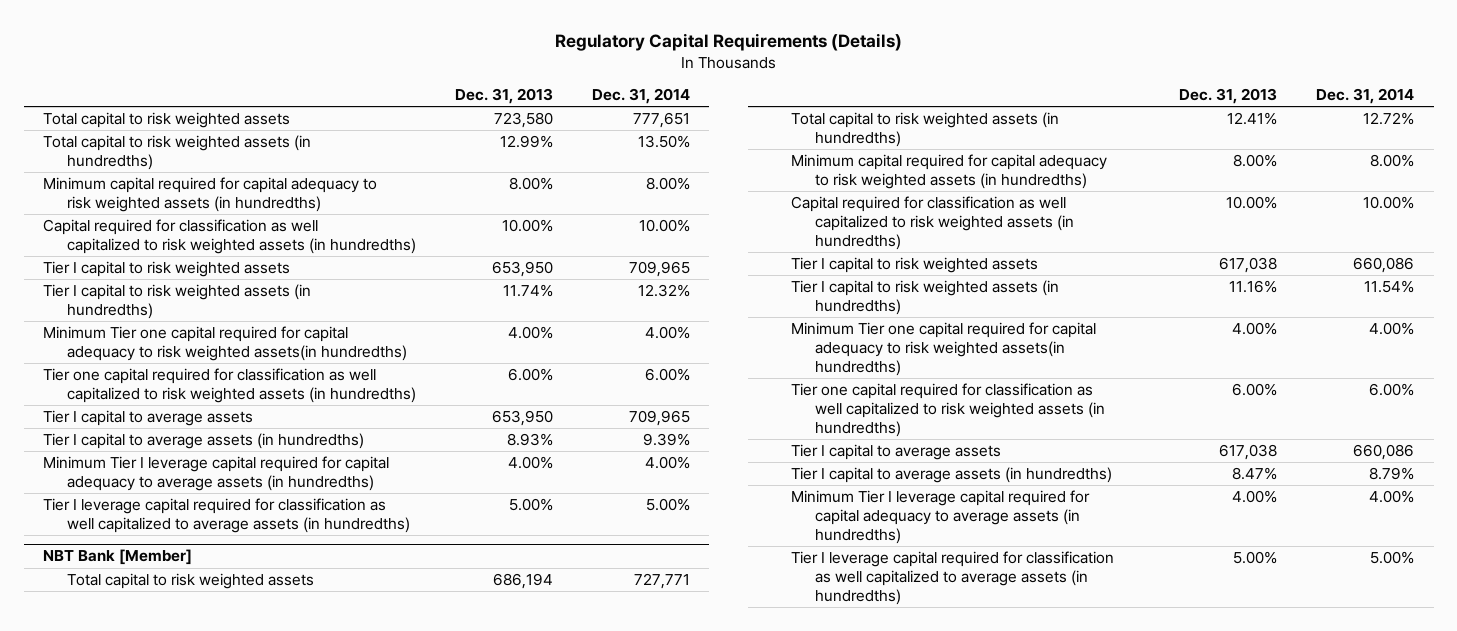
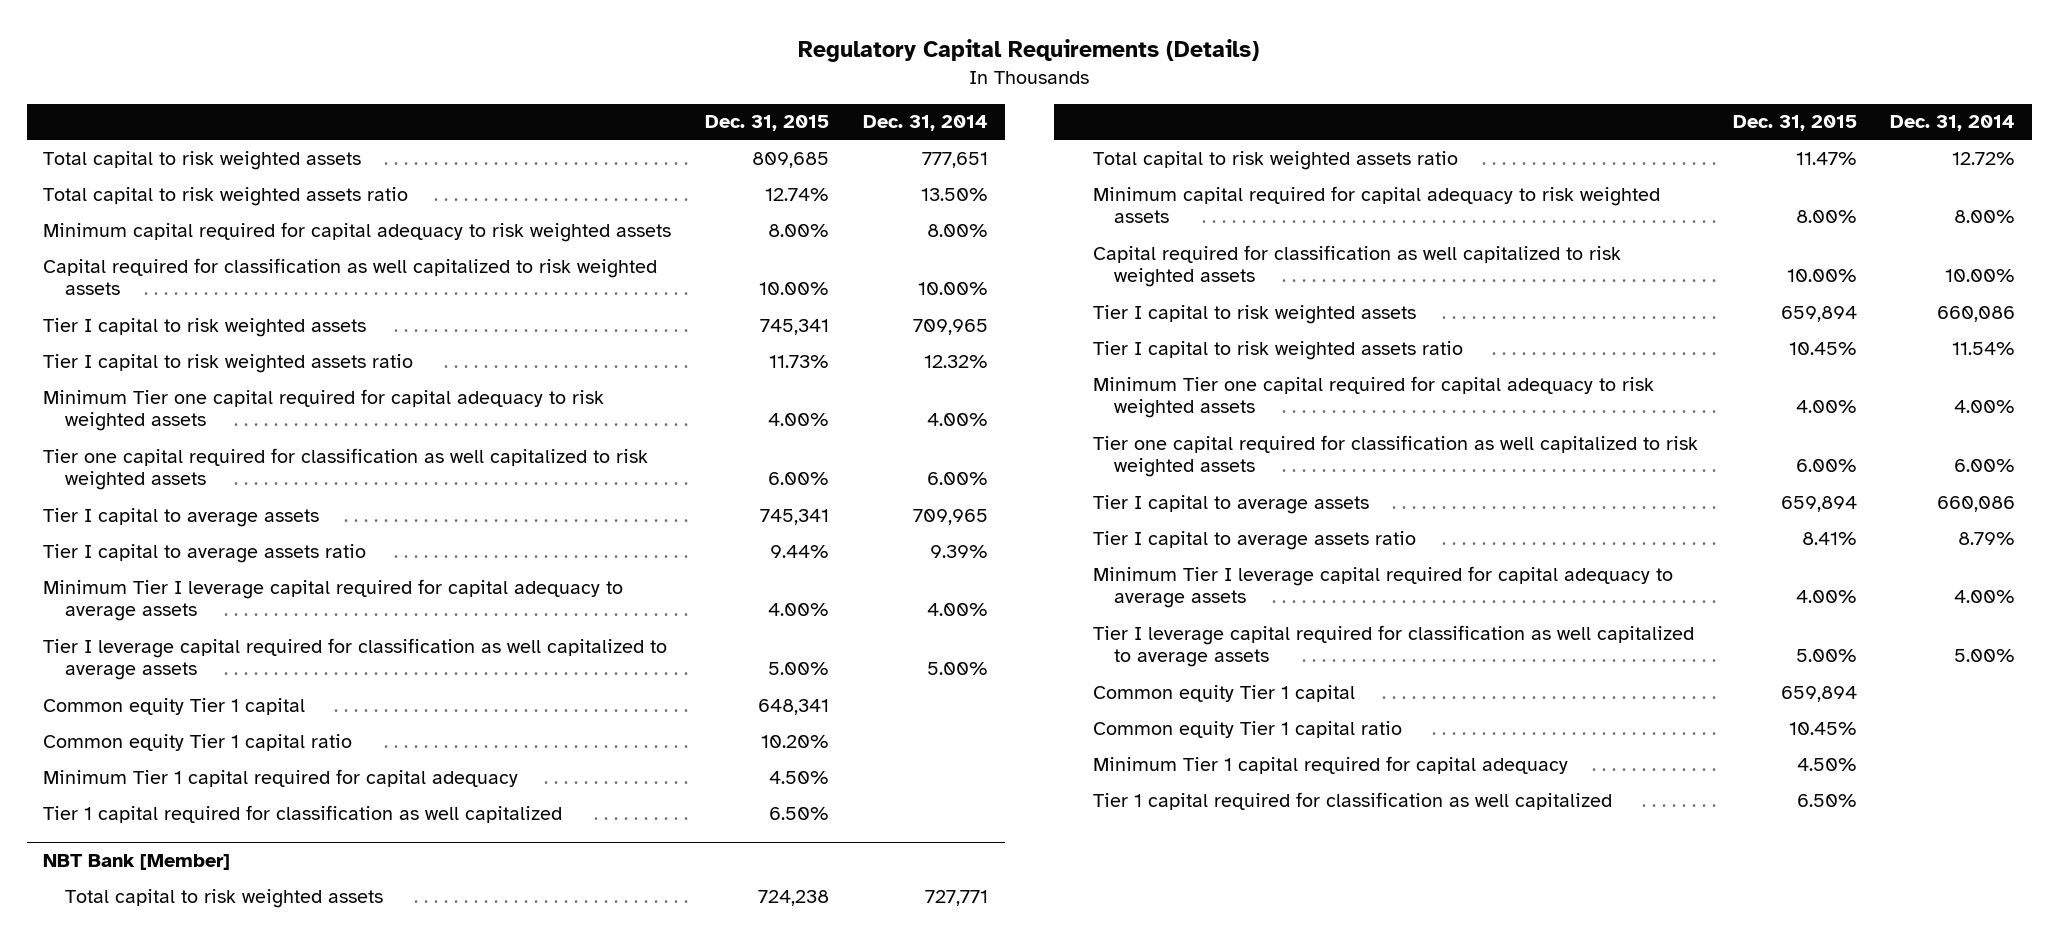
- | Dec. 31, 2013 | Dec. 31, 2014
+ | Dec. 31, 2015 | Dec. 31, 2014
- Total capital to risk weighted assets (in hundredths) | 12.99% | 13.50%
- Minimum capital required for capital adequacy to risk weighted assets (in hundredths) | 8.00% | 8.00%
- Capital required for classification as well capitalized to risk weighted assets (in hundredths) | 10.00% | 10.00%
+ Total capital to risk weighted assets ratio | 12.74% | 13.50%
+ Minimum capital required for capital adequacy to risk weighted assets | 8.00% | 8.00%
+ Capital required for classification as well capitalized to risk weighted assets | 10.00% | 10.00%
- Tier I capital to risk weighted assets (in hundredths) | 11.74% | 12.32%
- Minimum Tier one capital required for capital adequacy to risk weighted assets(in hundredths) | 4.00% | 4.00%
- Tier one capital required for classification as well capitalized to risk weighted assets (in hundredths) | 6.00% | 6.00%
+ Tier I capital to risk weighted assets ratio | 11.73% | 12.32%
+ Minimum Tier one capital required for capital adequacy to risk weighted assets | 4.00% | 4.00%
+ Tier one capital required for classification as well capitalized to risk weighted assets | 6.00% | 6.00%
- Tier I capital to average assets (in hundredths) | 8.93% | 9.39%
- Minimum Tier I leverage capital required for capital adequacy to average assets (in hundredths) | 4.00% | 4.00%
- Tier I leverage capital required for classification as well capitalized to average assets (in hundredths) | 5.00% | 5.00%
+ Tier I capital to average assets ratio | 9.44% | 9.39%
+ Minimum Tier I leverage capital required for capital adequacy to average assets | 4.00% | 4.00%
+ Tier I leverage capital required for classification as well capitalized to average assets | 5.00% | 5.00%
+ Common equity Tier 1 capital | 648,341 |
+ Common equity Tier 1 capital ratio | 10.20% |
+ Minimum Tier 1 capital required for capital adequacy | 4.50% |
+ Tier 1 capital required for classification as well capitalized | 6.50% |
@ NBT Bank [Member]
- Total capital to risk weighted assets (in hundredths) | 12.41% | 12.72%
- Minimum capital required for capital adequacy to risk weighted assets (in hundredths) | 8.00% | 8.00%
- Capital required for classification as well capitalized to risk weighted assets (in hundredths) | 10.00% | 10.00%
+ Total capital to risk weighted assets ratio | 11.47% | 12.72%
+ Minimum capital required for capital adequacy to risk weighted assets | 8.00% | 8.00%
+ Capital required for classification as well capitalized to risk weighted assets | 10.00% | 10.00%
- Tier I capital to risk weighted assets (in hundredths) | 11.16% | 11.54%
- Minimum Tier one capital required for capital adequacy to risk weighted assets(in hundredths) | 4.00% | 4.00%
- Tier one capital required for classification as well capitalized to risk weighted assets (in hundredths) | 6.00% | 6.00%
+ Tier I capital to risk weighted assets ratio | 10.45% | 11.54%
+ Minimum Tier one capital required for capital adequacy to risk weighted assets | 4.00% | 4.00%
+ Tier one capital required for classification as well capitalized to risk weighted assets | 6.00% | 6.00%
- Tier I capital to average assets (in hundredths) | 8.47% | 8.79%
- Minimum Tier I leverage capital required for capital adequacy to average assets (in hundredths) | 4.00% | 4.00%
- Tier I leverage capital required for classification as well capitalized to average assets (in hundredths) | 5.00% | 5.00%
+ Tier I capital to average assets ratio | 8.41% | 8.79%
+ Minimum Tier I leverage capital required for capital adequacy to average assets | 4.00% | 4.00%
+ Tier I leverage capital required for classification as well capitalized to average assets | 5.00% | 5.00%
+ Common equity Tier 1 capital | 659,894 |
+ Common equity Tier 1 capital ratio | 10.45% |
+ Minimum Tier 1 capital required for capital adequacy | 4.50% |
+ Tier 1 capital required for classification as well capitalized | 6.50% |

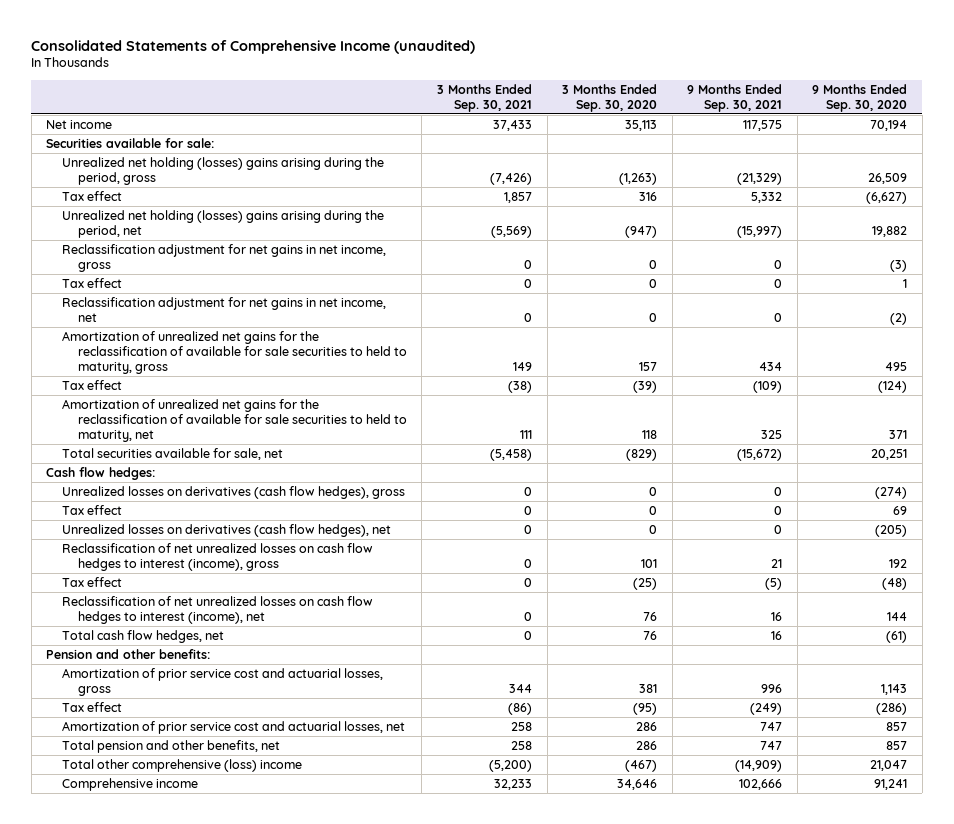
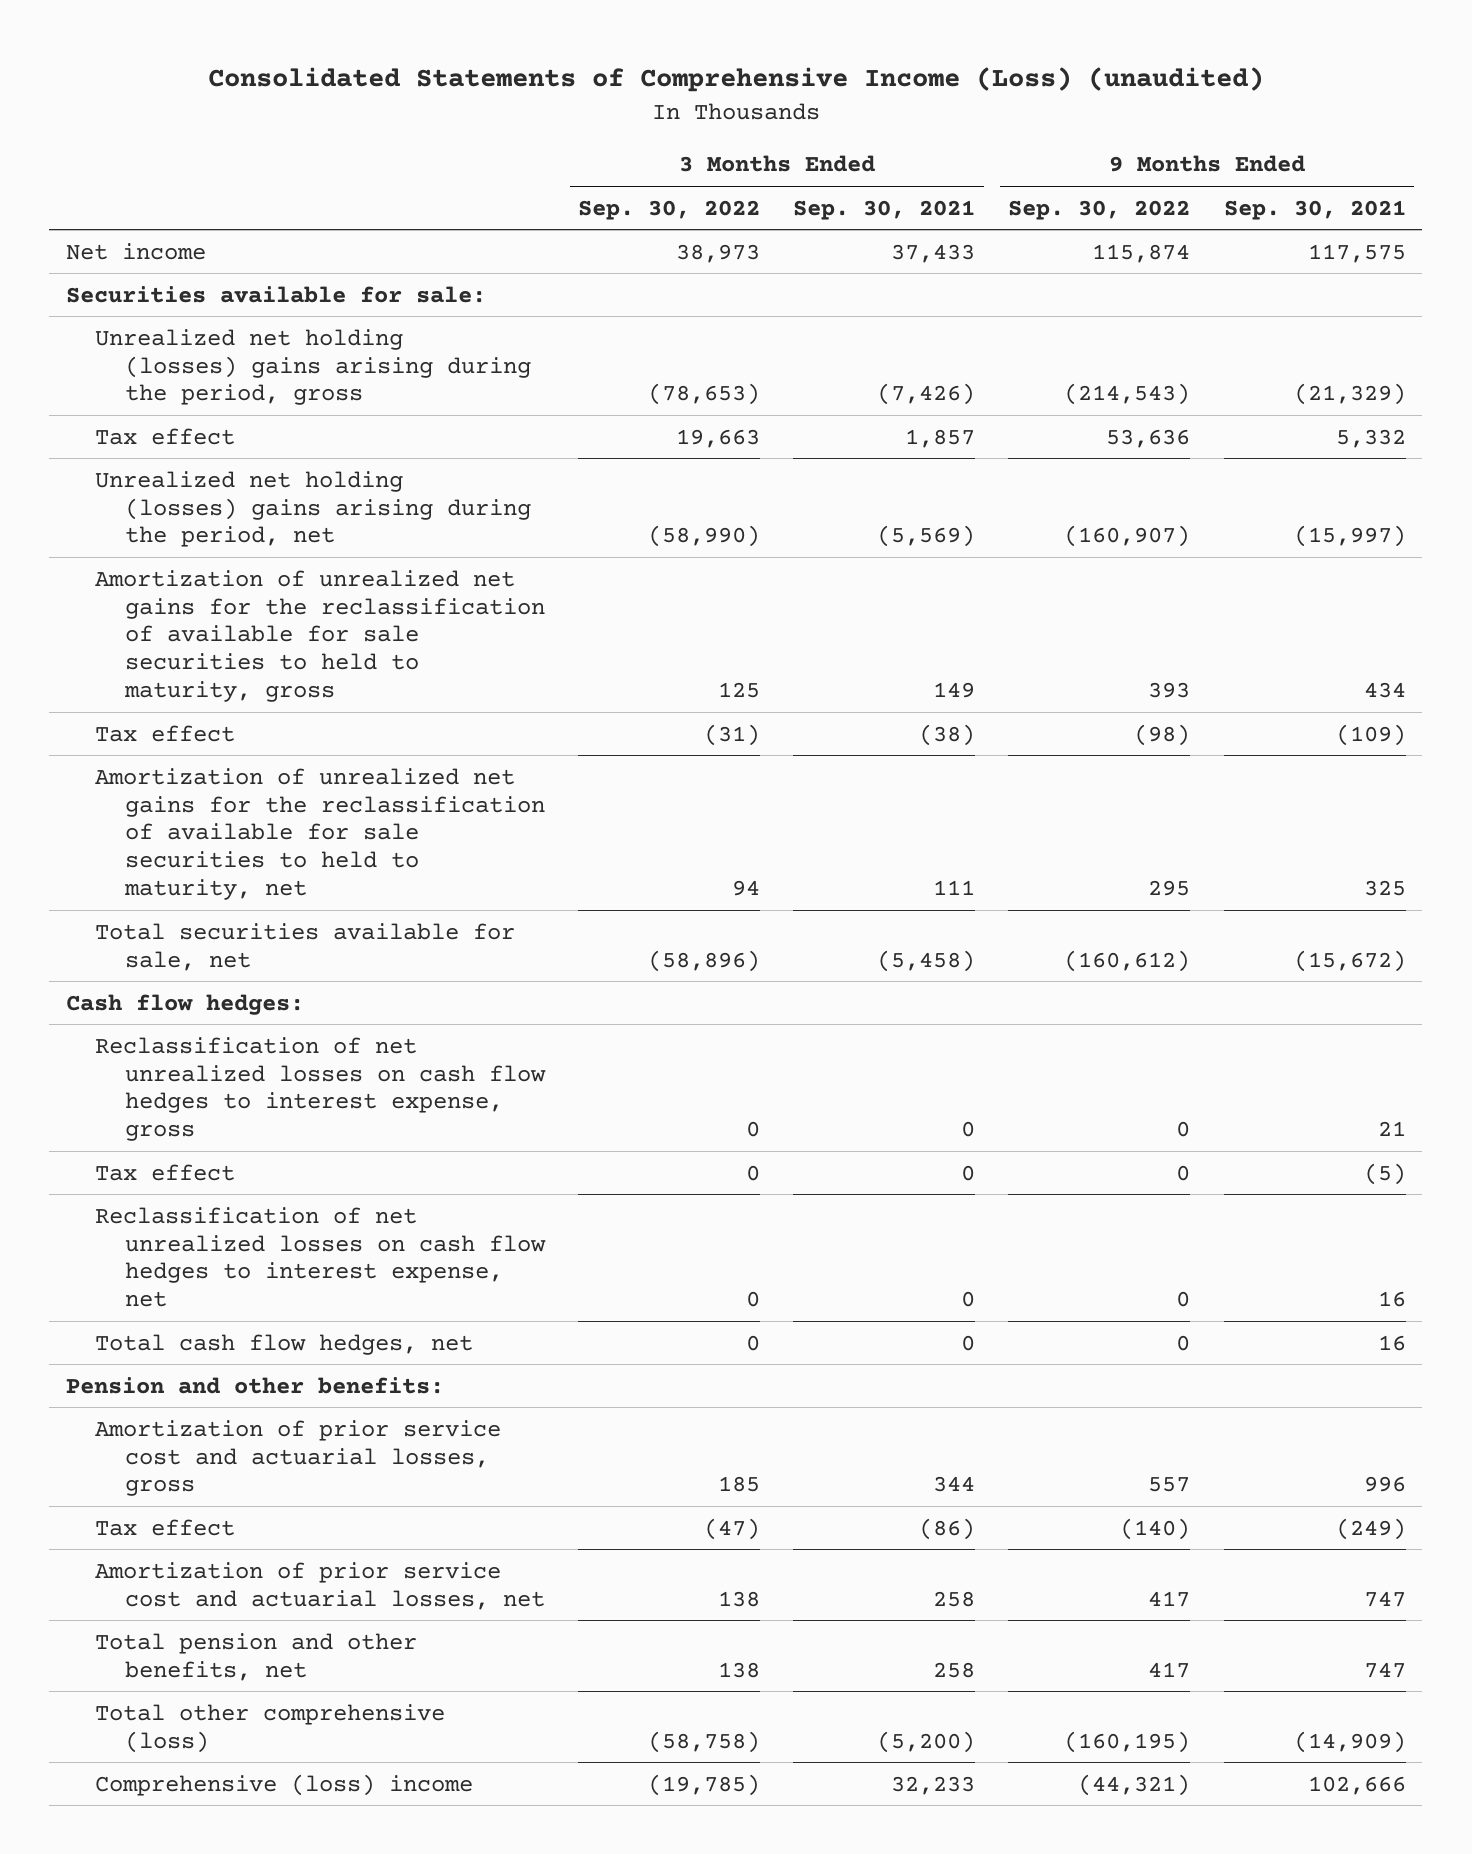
- Consolidated Statements of Comprehensive Income (unaudited)
+ Consolidated Statements of Comprehensive Income (Loss) (unaudited)
- | 3 Months Ended Sep. 30, 2021 | 3 Months Ended Sep. 30, 2020 | 9 Months Ended Sep. 30, 2021 | 9 Months Ended Sep. 30, 2020
+ | 3 Months Ended Sep. 30, 2022 | 3 Months Ended Sep. 30, 2021 | 9 Months Ended Sep. 30, 2022 | 9 Months Ended Sep. 30, 2021
- Reclassification adjustment for net gains in net income, gross | 0 | 0 | 0 | (3)
- Tax effect | 0 | 0 | 0 | 1
- Reclassification adjustment for net gains in net income, net | 0 | 0 | 0 | (2)
- Unrealized losses on derivatives (cash flow hedges), gross | 0 | 0 | 0 | (274)
- Tax effect | 0 | 0 | 0 | 69
- Unrealized losses on derivatives (cash flow hedges), net | 0 | 0 | 0 | (205)
- Reclassification of net unrealized losses on cash flow hedges to interest (income), gross | 0 | 101 | 21 | 192
+ Reclassification of net unrealized losses on cash flow hedges to interest expense, gross | 0 | 0 | 0 | 21
- Reclassification of net unrealized losses on cash flow hedges to interest (income), net | 0 | 76 | 16 | 144
+ Reclassification of net unrealized losses on cash flow hedges to interest expense, net | 0 | 0 | 0 | 16
- Total other comprehensive (loss) income | (5,200) | (467) | (14,909) | 21,047
- Comprehensive income | 32,233 | 34,646 | 102,666 | 91,241
+ Total other comprehensive (loss) | (58,758) | (5,200) | (160,195) | (14,909)
+ Comprehensive (loss) income | (19,785) | 32,233 | (44,321) | 102,666

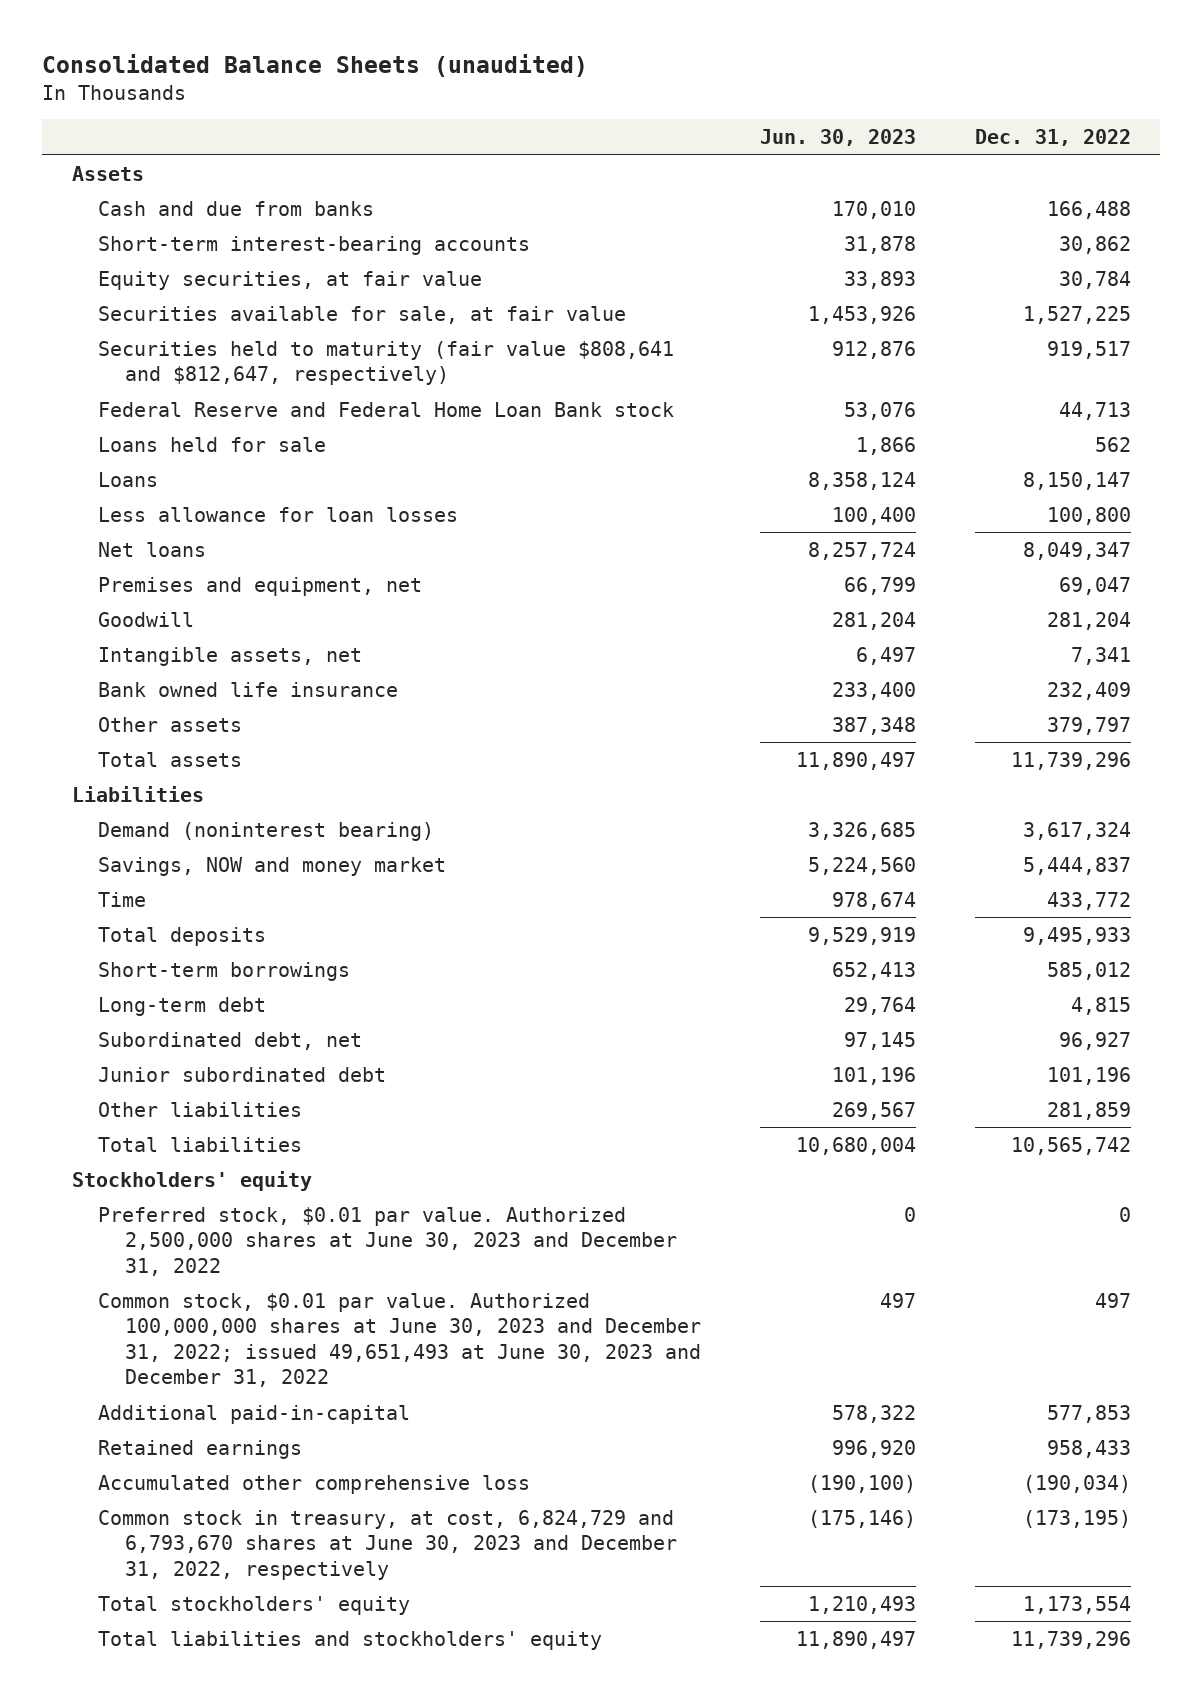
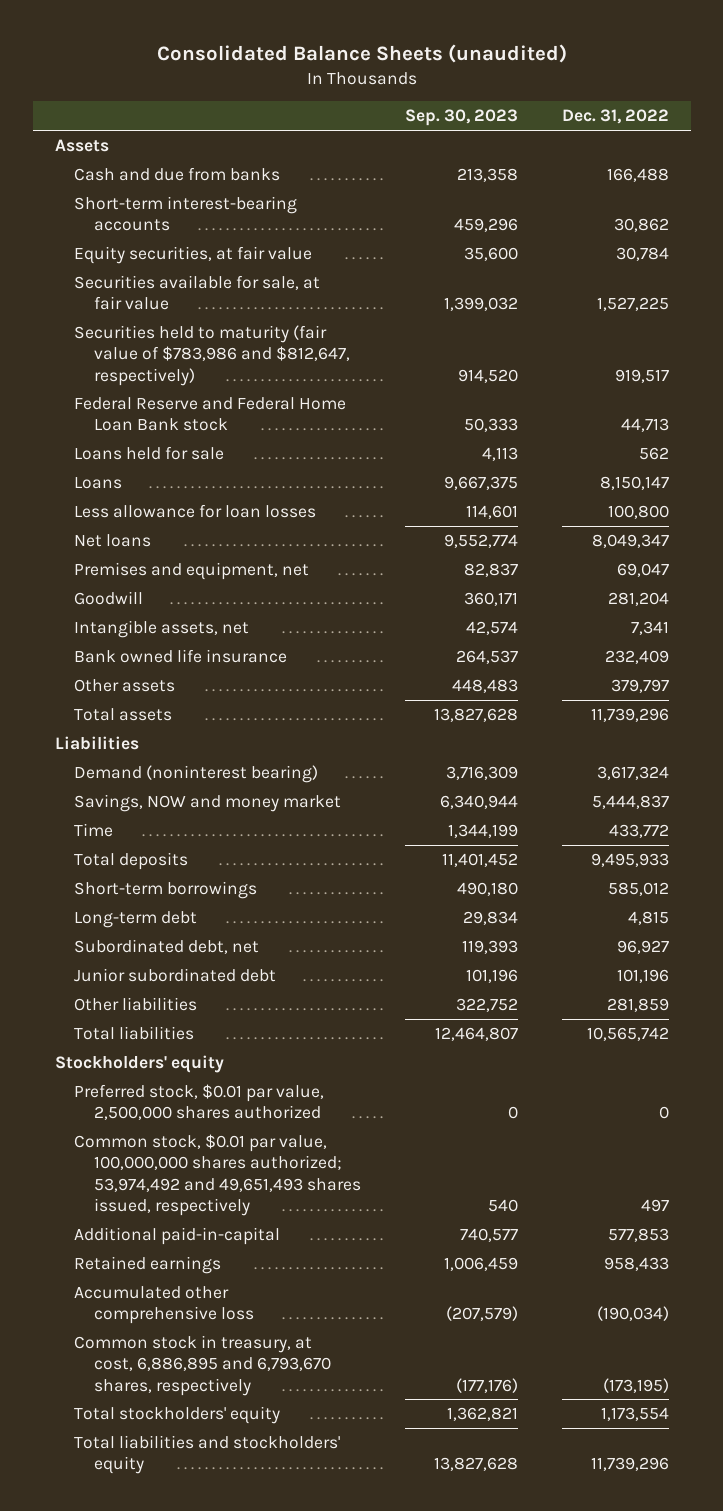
- | Jun. 30, 2023 | Dec. 31, 2022
+ | Sep. 30, 2023 | Dec. 31, 2022
- Securities held to maturity (fair value $808,641 and $812,647, respectively) | 912,876 | 919,517
+ Securities held to maturity (fair value of $783,986 and $812,647, respectively) | 914,520 | 919,517
- Preferred stock, $0.01 par value. Authorized 2,500,000 shares at June 30, 2023 and December 31, 2022 | 0 | 0
- Common stock, $0.01 par value. Authorized 100,000,000 shares at June 30, 2023 and December 31, 2022; issued 49,651,493 at June 30, 2023 and December 31, 2022 | 497 | 497
+ Preferred stock, $0.01 par value, 2,500,000 shares authorized | 0 | 0
+ Common stock, $0.01 par value, 100,000,000 shares authorized; 53,974,492 and 49,651,493 shares issued, respectively | 540 | 497
- Common stock in treasury, at cost, 6,824,729 and 6,793,670 shares at June 30, 2023 and December 31, 2022, respectively | (175,146) | (173,195)
+ Common stock in treasury, at cost, 6,886,895 and 6,793,670 shares, respectively | (177,176) | (173,195)

